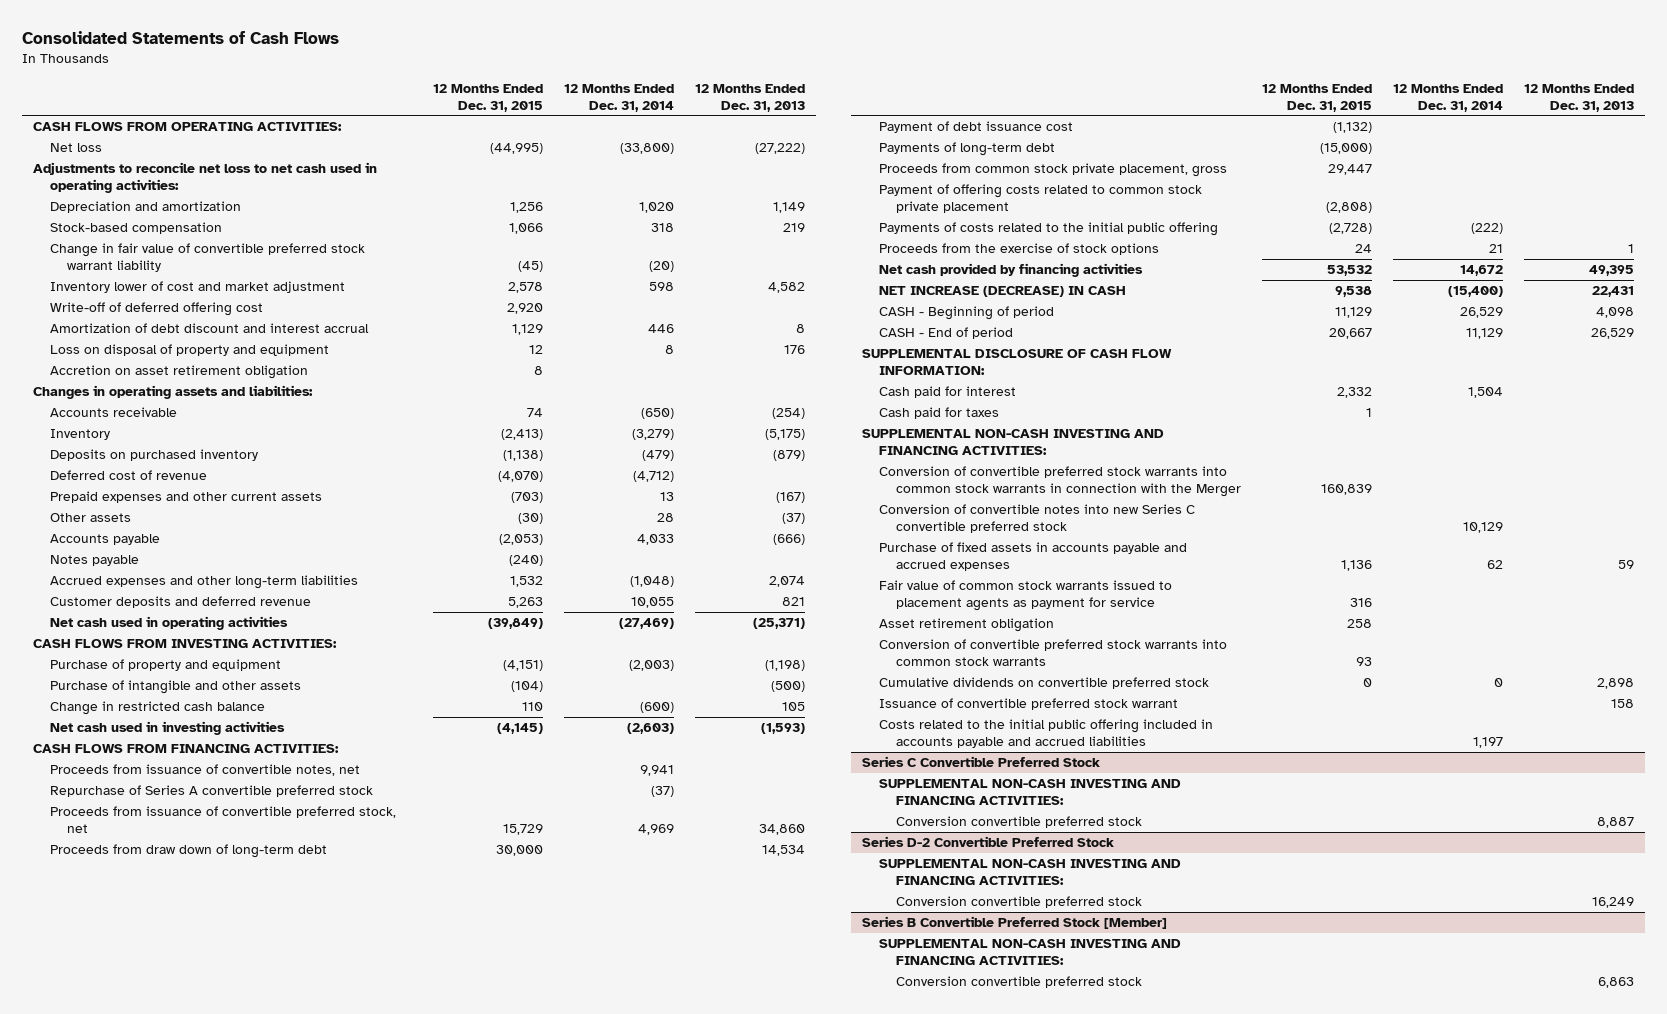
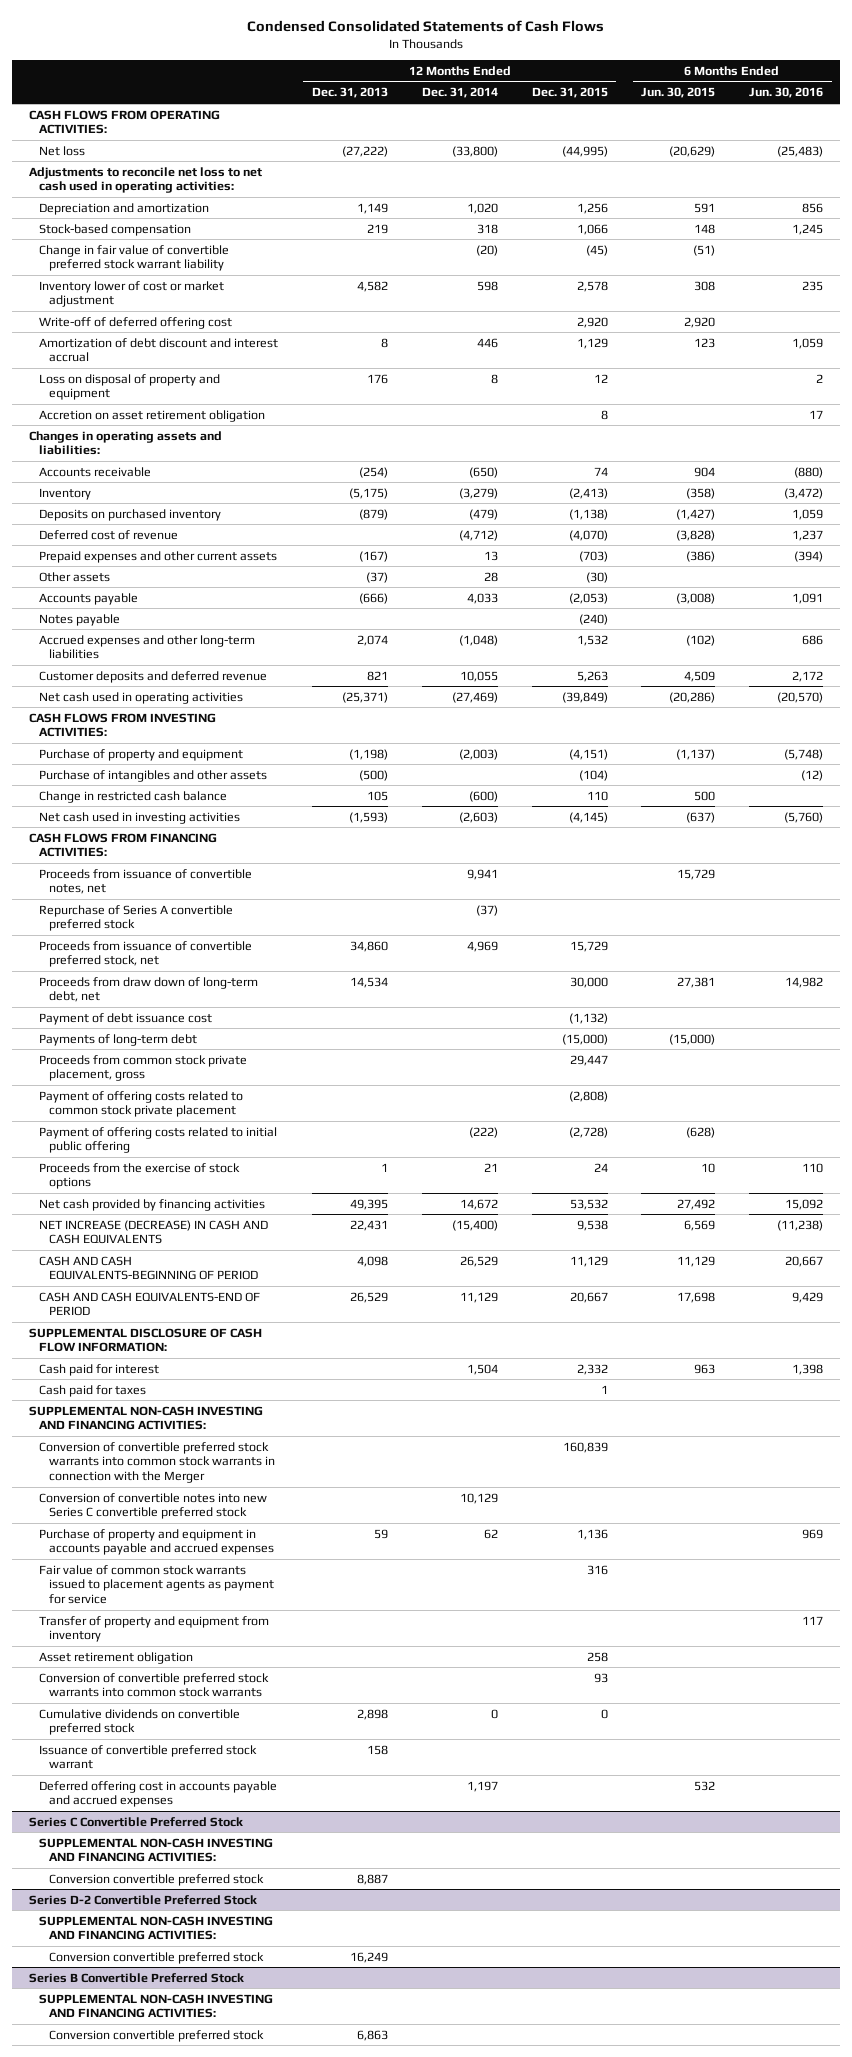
- Consolidated Statements of Cash Flows
+ Condensed Consolidated Statements of Cash Flows
- | 12 Months Ended Dec. 31, 2015 | 12 Months Ended Dec. 31, 2014 | 12 Months Ended Dec. 31, 2013
+ | 12 Months Ended Dec. 31, 2013 | 12 Months Ended Dec. 31, 2014 | 12 Months Ended Dec. 31, 2015 | 6 Months Ended Jun. 30, 2015 | 6 Months Ended Jun. 30, 2016
- Inventory lower of cost and market adjustment | 2,578 | 598 | 4,582
+ Inventory lower of cost or market adjustment | 4,582 | 598 | 2,578 | 308 | 235
- Purchase of intangible and other assets | (104) | | (500)
+ Purchase of intangibles and other assets | (500) | | (104) | | (12)
- Proceeds from draw down of long-term debt | 30,000 | | 14,534
+ Proceeds from draw down of long-term debt, net | 14,534 | | 30,000 | 27,381 | 14,982
- Payments of costs related to the initial public offering | (2,728) | (222) |
+ Payment of offering costs related to initial public offering | | (222) | (2,728) | (628) |
- NET INCREASE (DECREASE) IN CASH | 9,538 | (15,400) | 22,431
- CASH - Beginning of period | 11,129 | 26,529 | 4,098
- CASH - End of period | 20,667 | 11,129 | 26,529
+ NET INCREASE (DECREASE) IN CASH AND CASH EQUIVALENTS | 22,431 | (15,400) | 9,538 | 6,569 | (11,238)
+ CASH AND CASH EQUIVALENTS-BEGINNING OF PERIOD | 4,098 | 26,529 | 11,129 | 11,129 | 20,667
+ CASH AND CASH EQUIVALENTS-END OF PERIOD | 26,529 | 11,129 | 20,667 | 17,698 | 9,429
- Purchase of fixed assets in accounts payable and accrued expenses | 1,136 | 62 | 59
+ Purchase of property and equipment in accounts payable and accrued expenses | 59 | 62 | 1,136 | | 969
+ Transfer of property and equipment from inventory | | | | | 117
- Costs related to the initial public offering included in accounts payable and accrued liabilities | | 1,197 |
+ Deferred offering cost in accounts payable and accrued expenses | | 1,197 | | 532 |
- Series B Convertible Preferred Stock [Member]
+ Series B Convertible Preferred Stock

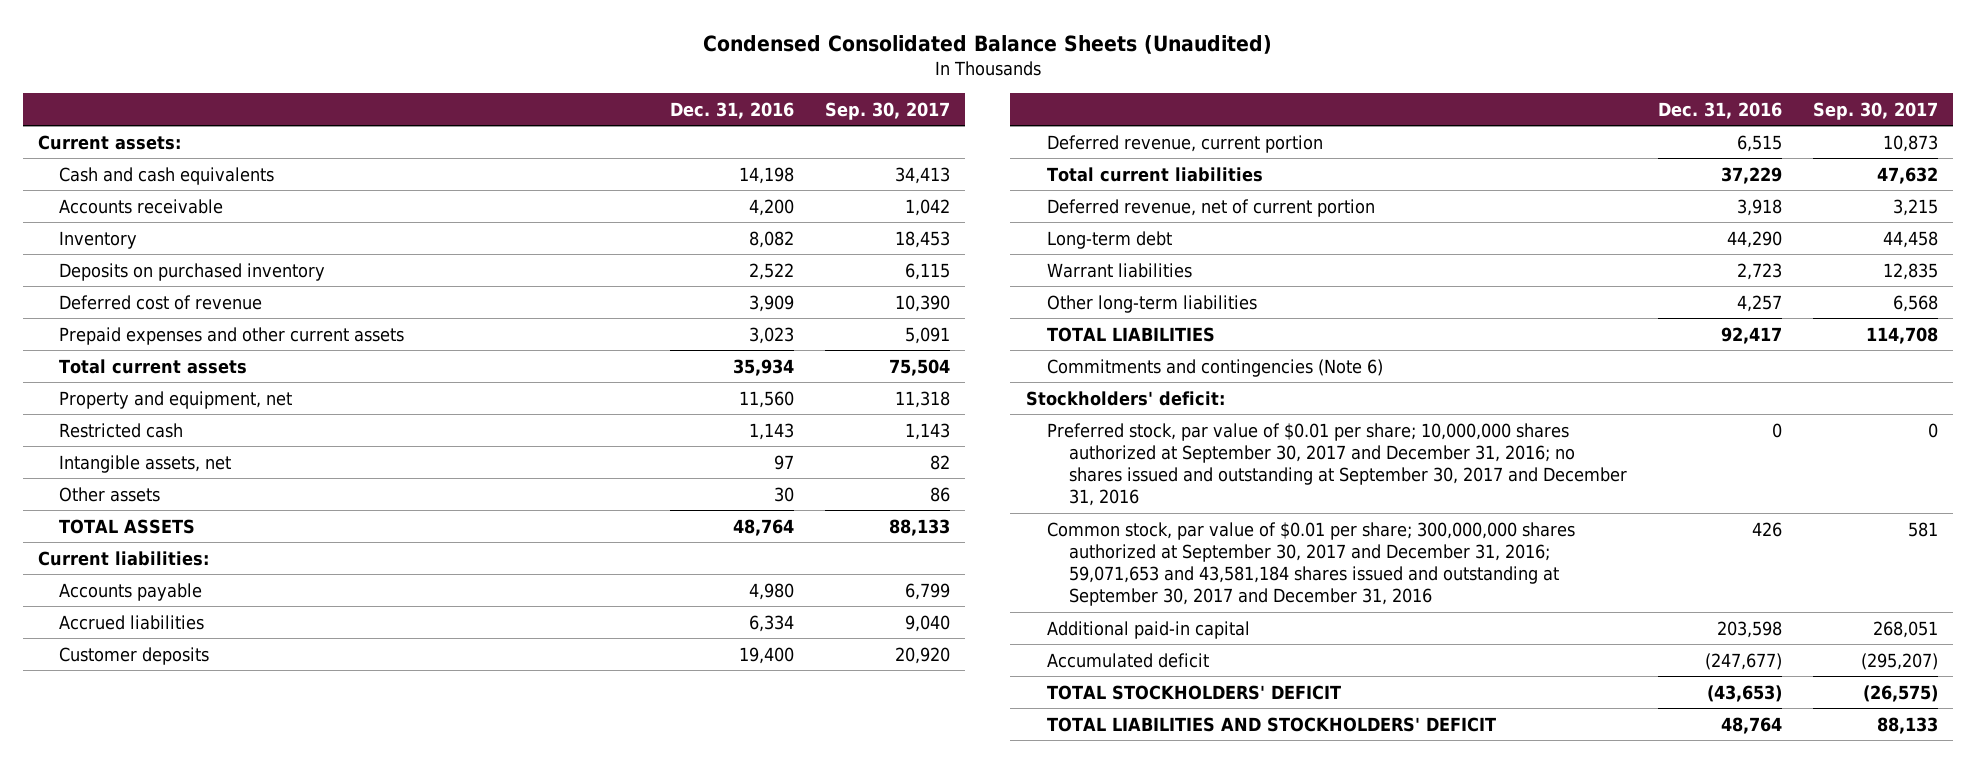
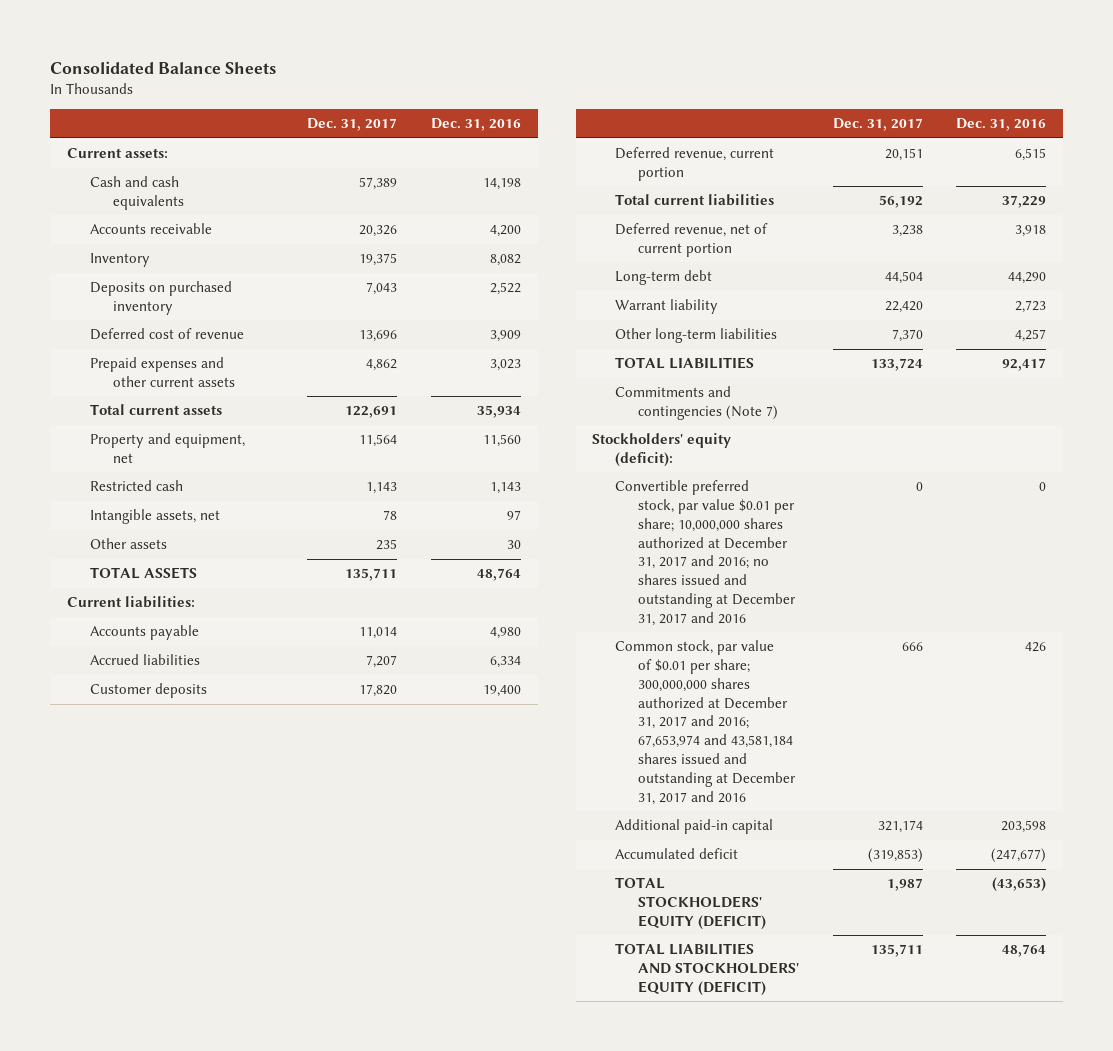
- Condensed Consolidated Balance Sheets (Unaudited)
+ Consolidated Balance Sheets
- | Dec. 31, 2016 | Sep. 30, 2017
+ | Dec. 31, 2017 | Dec. 31, 2016
- Warrant liabilities | 2,723 | 12,835
+ Warrant liability | 22,420 | 2,723
- Commitments and contingencies (Note 6)
- Stockholders' deficit:
- Preferred stock, par value of $0.01 per share; 10,000,000 shares authorized at September 30, 2017 and December 31, 2016; no shares issued and outstanding at September 30, 2017 and December 31, 2016 | 0 | 0
- Common stock, par value of $0.01 per share; 300,000,000 shares authorized at September 30, 2017 and December 31, 2016; 59,071,653 and 43,581,184 shares issued and outstanding at September 30, 2017 and December 31, 2016 | 426 | 581
+ Commitments and contingencies (Note 7)
+ Stockholders' equity (deficit):
+ Convertible preferred stock, par value $0.01 per share; 10,000,000 shares authorized at December 31, 2017 and 2016; no shares issued and outstanding at December 31, 2017 and 2016 | 0 | 0
+ Common stock, par value of $0.01 per share; 300,000,000 shares authorized at December 31, 2017 and 2016; 67,653,974 and 43,581,184 shares issued and outstanding at December 31, 2017 and 2016 | 666 | 426
- TOTAL STOCKHOLDERS' DEFICIT | (43,653) | (26,575)
- TOTAL LIABILITIES AND STOCKHOLDERS' DEFICIT | 48,764 | 88,133
+ TOTAL STOCKHOLDERS' EQUITY (DEFICIT) | 1,987 | (43,653)
+ TOTAL LIABILITIES AND STOCKHOLDERS' EQUITY (DEFICIT) | 135,711 | 48,764

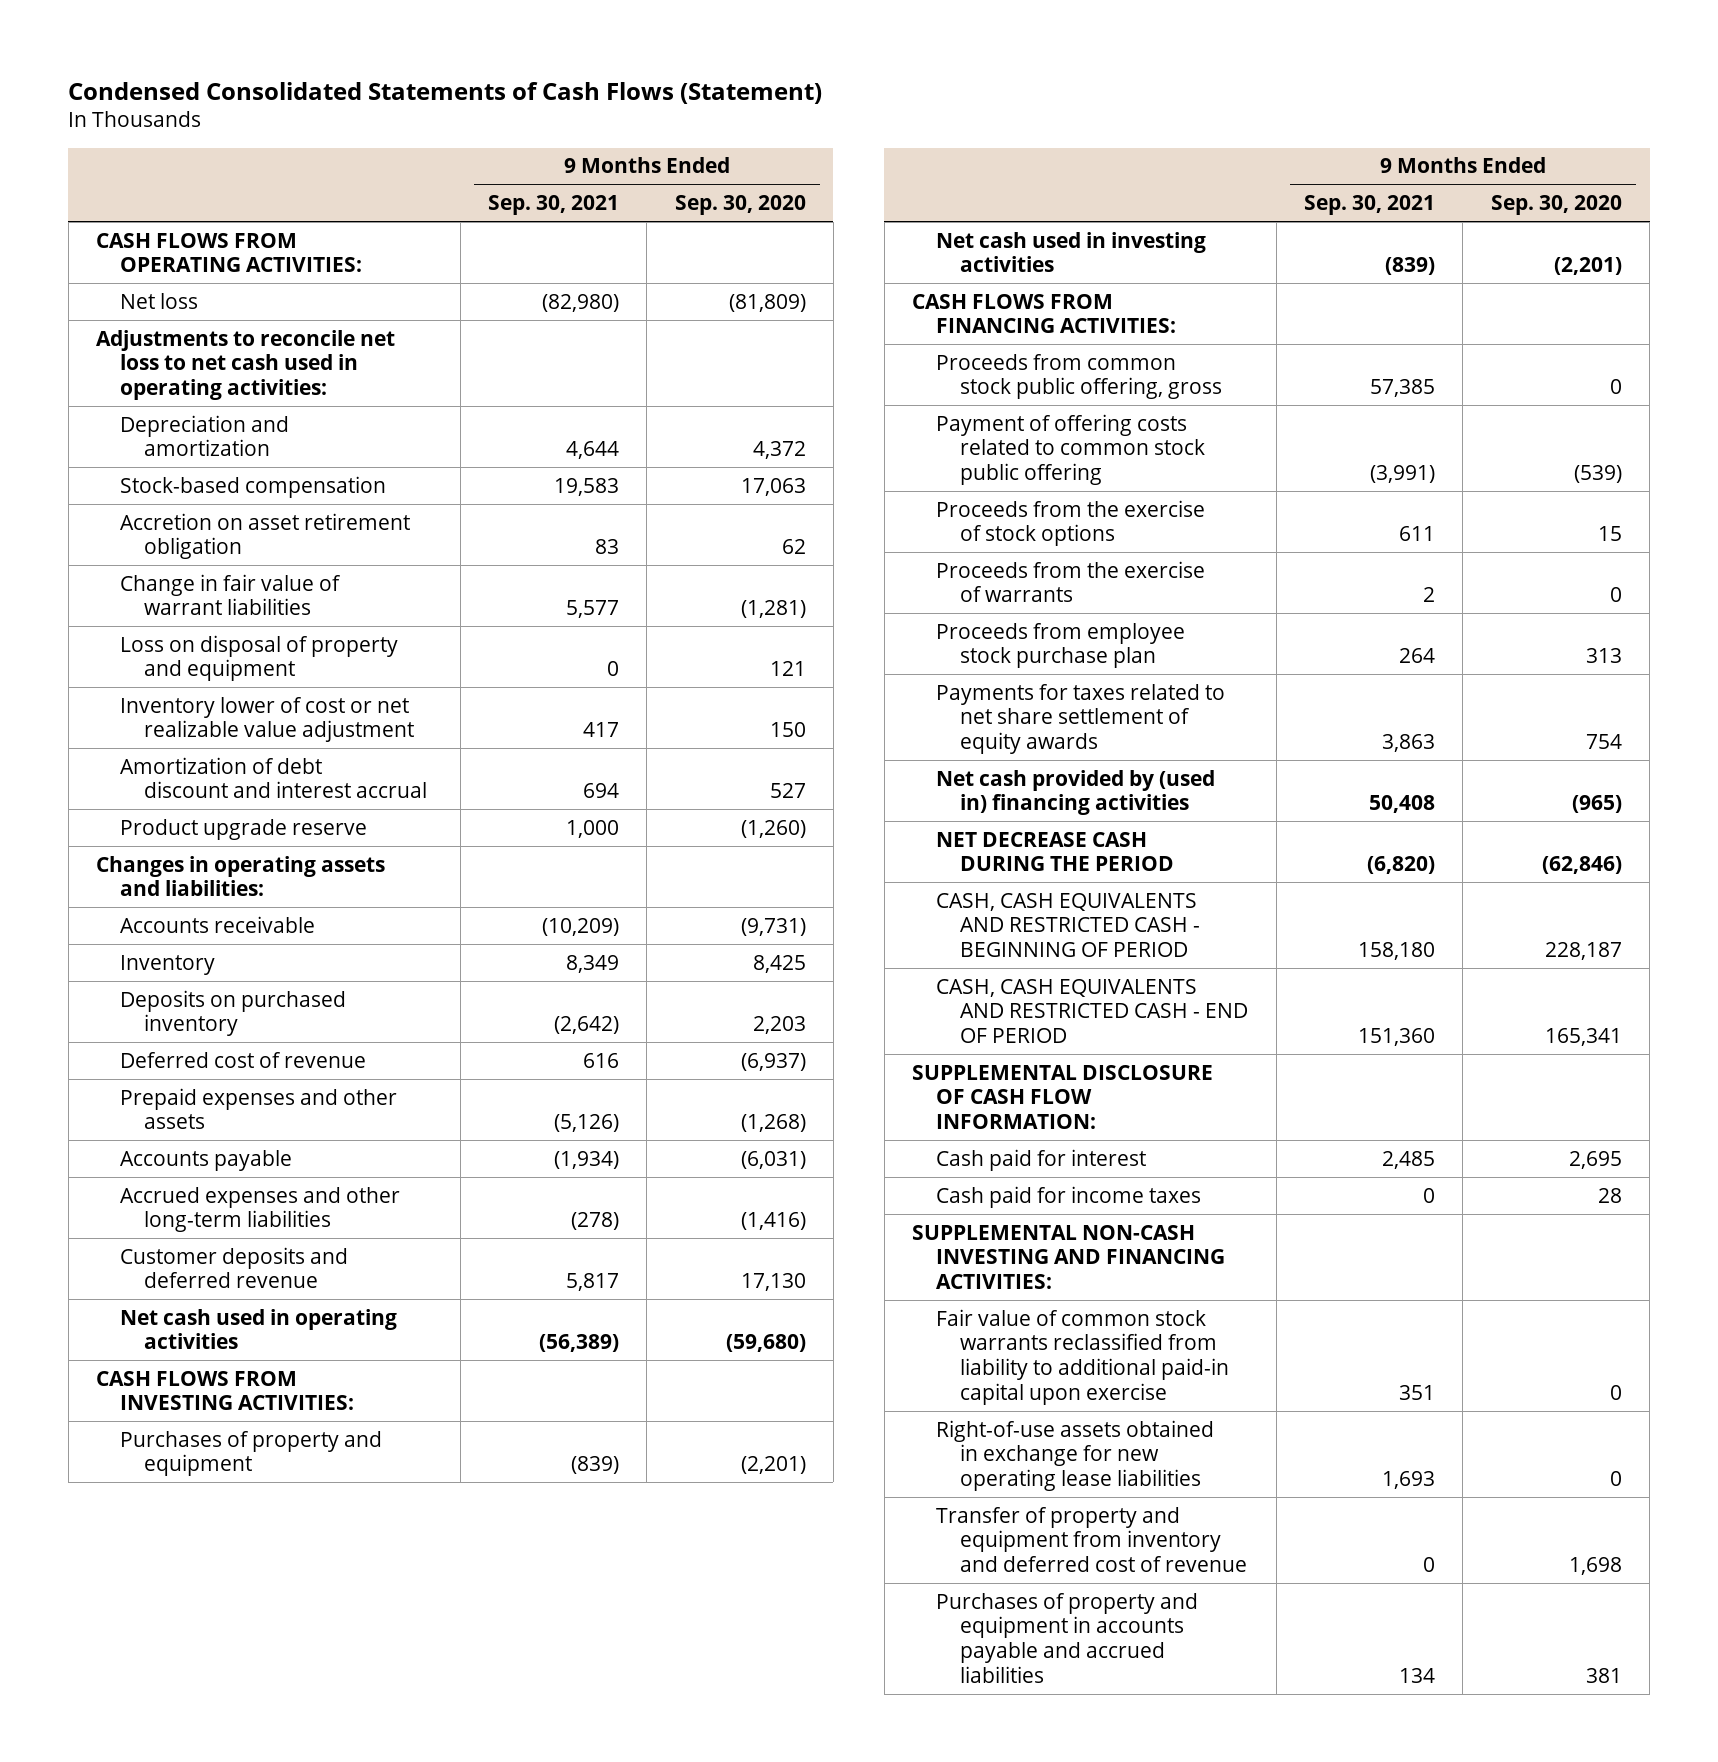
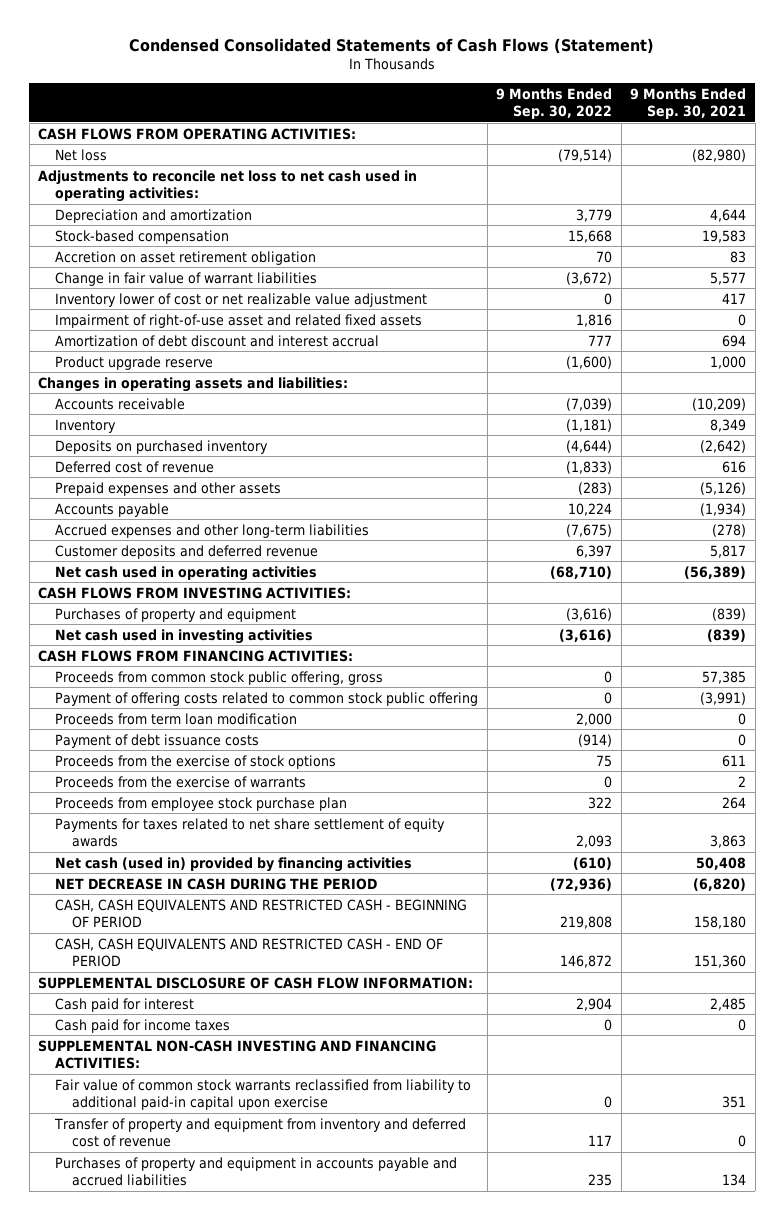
- | 9 Months Ended Sep. 30, 2021 | 9 Months Ended Sep. 30, 2020
+ | 9 Months Ended Sep. 30, 2022 | 9 Months Ended Sep. 30, 2021
- Loss on disposal of property and equipment | 0 | 121
+ Impairment of right-of-use asset and related fixed assets | 1,816 | 0
+ Proceeds from term loan modification | 2,000 | 0
+ Payment of debt issuance costs | (914) | 0
- Net cash provided by (used in) financing activities | 50,408 | (965)
- NET DECREASE CASH DURING THE PERIOD | (6,820) | (62,846)
+ Net cash (used in) provided by financing activities | (610) | 50,408
+ NET DECREASE IN CASH DURING THE PERIOD | (72,936) | (6,820)
- Right-of-use assets obtained in exchange for new operating lease liabilities | 1,693 | 0

